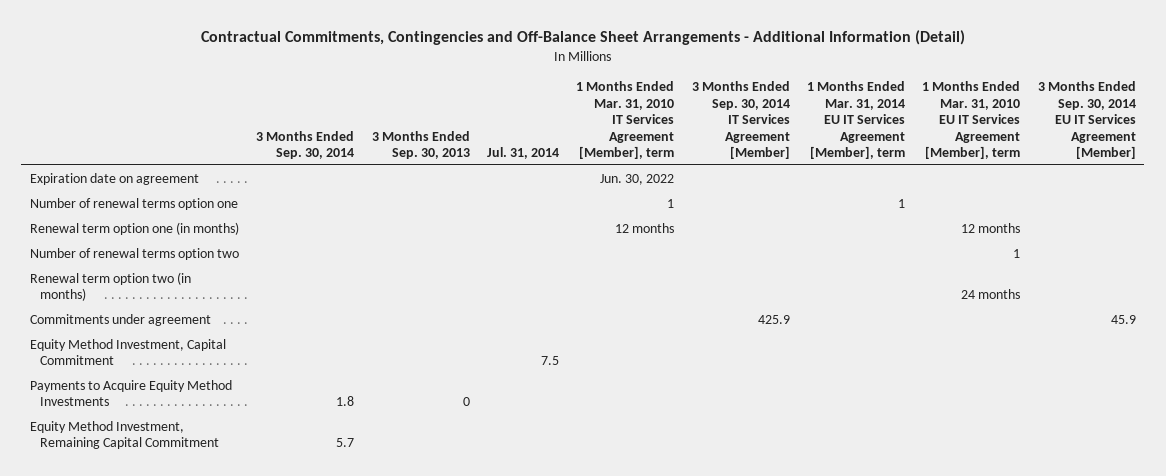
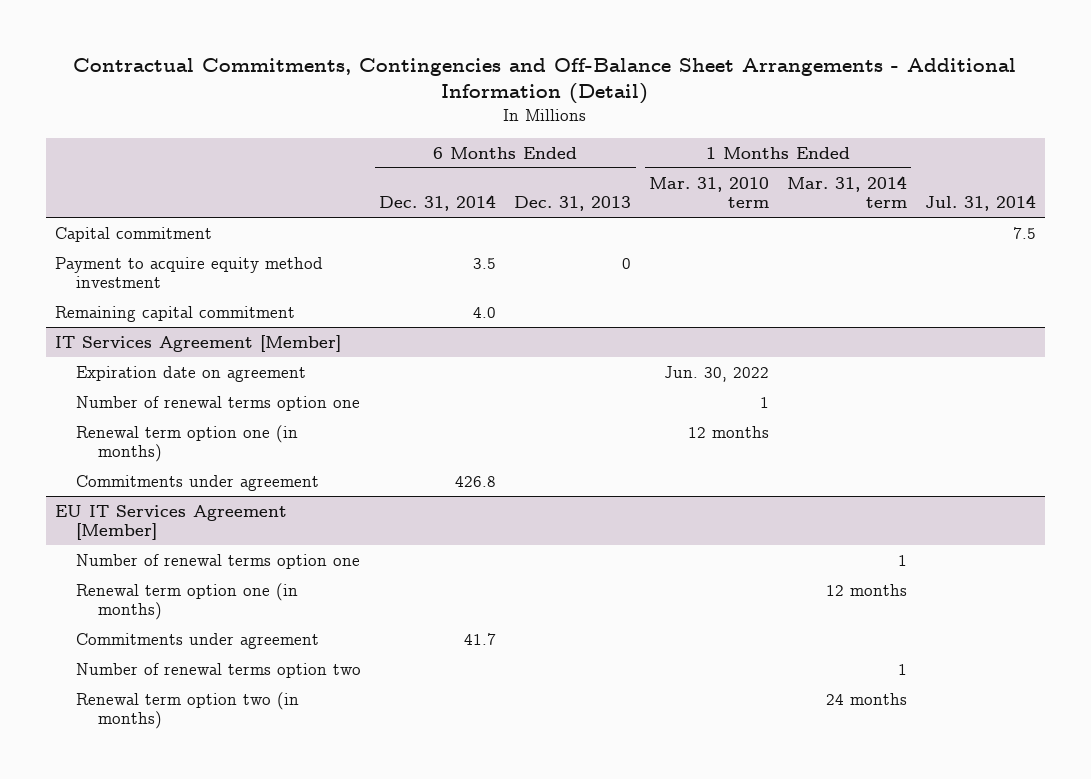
- | 3 Months Ended Sep. 30, 2014 | 3 Months Ended Sep. 30, 2013 | Jul. 31, 2014 | 1 Months Ended Mar. 31, 2010 IT Services Agreement [Member], term | 3 Months Ended Sep. 30, 2014 IT Services Agreement [Member] | 1 Months Ended Mar. 31, 2014 EU IT Services Agreement [Member], term | 1 Months Ended Mar. 31, 2010 EU IT Services Agreement [Member], term | 3 Months Ended Sep. 30, 2014 EU IT Services Agreement [Member]
+ | 6 Months Ended Dec. 31, 2014 | 6 Months Ended Dec. 31, 2013 | 1 Months Ended Mar. 31, 2010 term | 1 Months Ended Mar. 31, 2014 term | Jul. 31, 2014
- Expiration date on agreement | | | | Jun. 30, 2022 | | | |
- Number of renewal terms option one | | | | 1 | | 1 | |
- Renewal term option one (in months) | | | | 12 months | | | 12 months |
- Number of renewal terms option two | | | | | | | 1 |
- Renewal term option two (in months) | | | | | | | 24 months |
- Commitments under agreement | | | | | 425.9 | | | 45.9
- Equity Method Investment, Capital Commitment | | | 7.5 | | | | |
- Payments to Acquire Equity Method Investments | 1.8 | 0 | | | | | |
- Equity Method Investment, Remaining Capital Commitment | 5.7 | | | | | | |
+ Capital commitment | | | | | 7.5
+ Payment to acquire equity method investment | 3.5 | 0 | | |
+ Remaining capital commitment | 4.0 | | | |
+ IT Services Agreement [Member]
+ Expiration date on agreement | | | Jun. 30, 2022 | |
+ Number of renewal terms option one | | | 1 | |
+ Renewal term option one (in months) | | | 12 months | |
+ Commitments under agreement | 426.8 | | | |
+ EU IT Services Agreement [Member]
+ Number of renewal terms option one | | | | 1 |
+ Renewal term option one (in months) | | | | 12 months |
+ Commitments under agreement | 41.7 | | | |
+ Number of renewal terms option two | | | | 1 |
+ Renewal term option two (in months) | | | | 24 months |

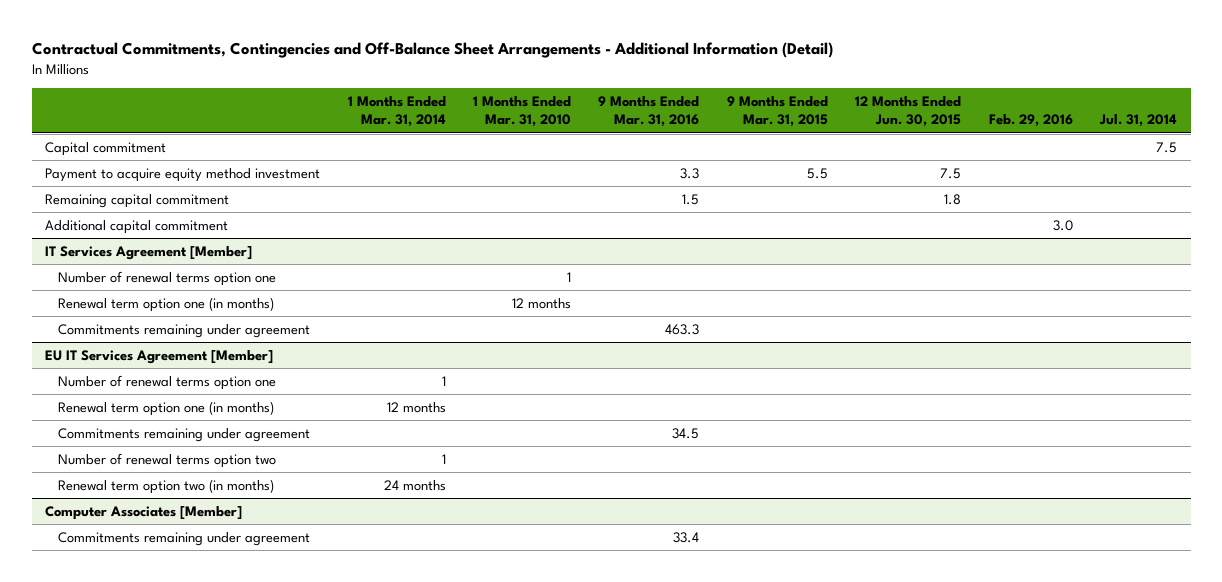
- | 6 Months Ended Dec. 31, 2014 | 6 Months Ended Dec. 31, 2013 | 1 Months Ended Mar. 31, 2010 term | 1 Months Ended Mar. 31, 2014 term | Jul. 31, 2014
+ | 1 Months Ended Mar. 31, 2014 | 1 Months Ended Mar. 31, 2010 | 9 Months Ended Mar. 31, 2016 | 9 Months Ended Mar. 31, 2015 | 12 Months Ended Jun. 30, 2015 | Feb. 29, 2016 | Jul. 31, 2014
+ Additional capital commitment | | | | | | 3.0 |
@ IT Services Agreement [Member]
- Expiration date on agreement | | | Jun. 30, 2022 | |
- Commitments under agreement | 426.8 | | | |
+ Commitments remaining under agreement | | | 463.3 | | | |
@ EU IT Services Agreement [Member]
- Commitments under agreement | 41.7 | | | |
+ Commitments remaining under agreement | | | 34.5 | | | |
+ Computer Associates [Member]
+ Commitments remaining under agreement | | | 33.4 | | | |

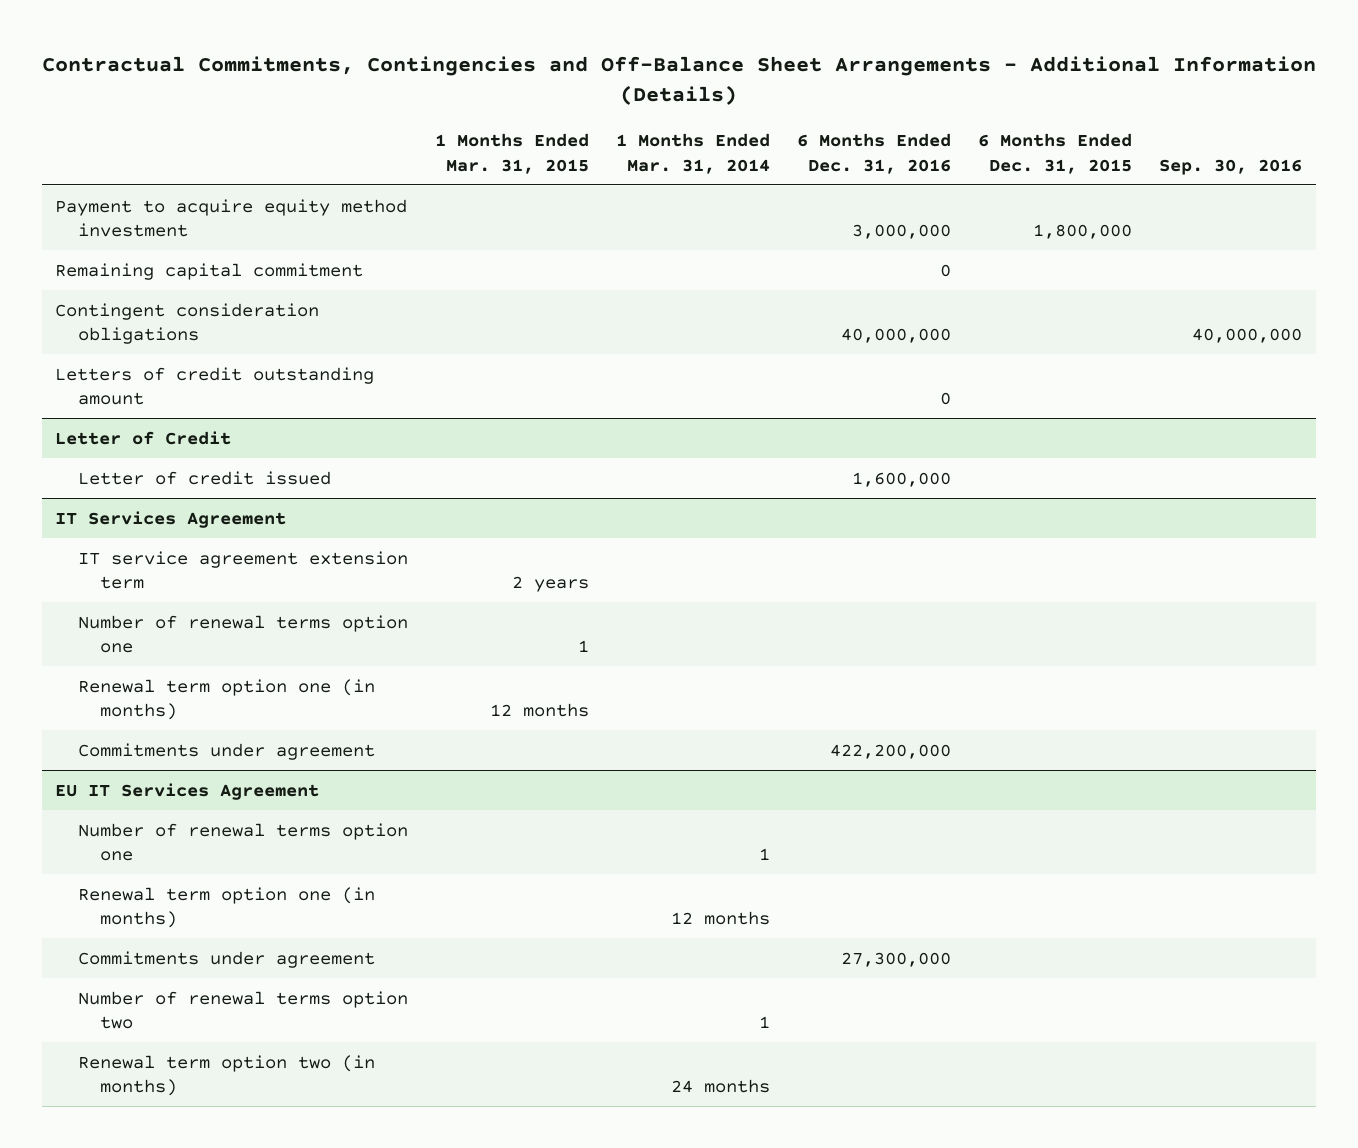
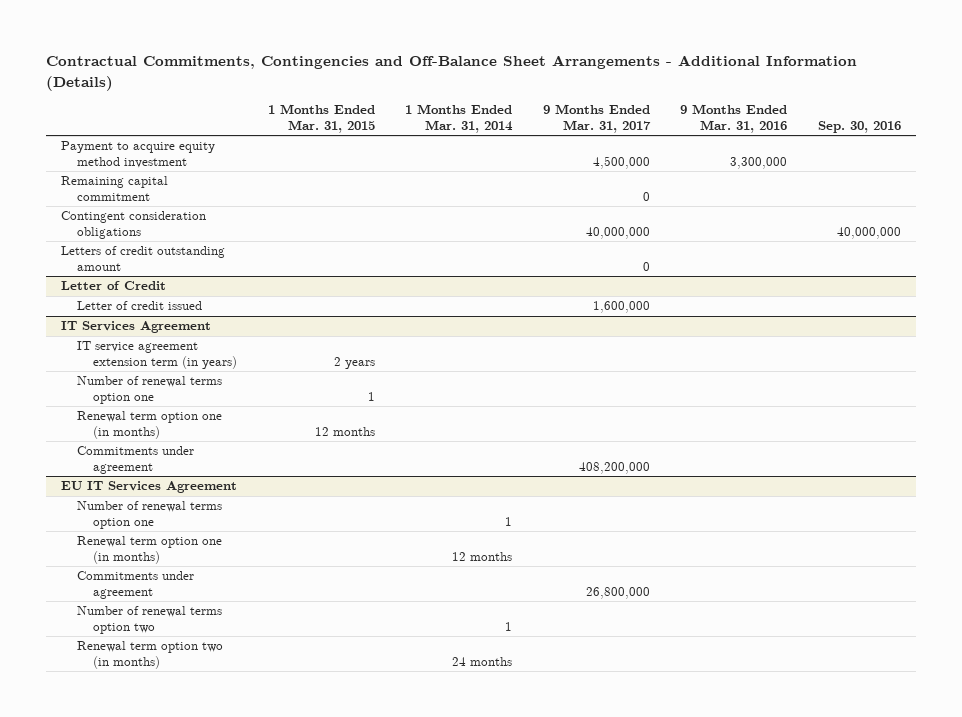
- | 1 Months Ended Mar. 31, 2015 | 1 Months Ended Mar. 31, 2014 | 6 Months Ended Dec. 31, 2016 | 6 Months Ended Dec. 31, 2015 | Sep. 30, 2016
+ | 1 Months Ended Mar. 31, 2015 | 1 Months Ended Mar. 31, 2014 | 9 Months Ended Mar. 31, 2017 | 9 Months Ended Mar. 31, 2016 | Sep. 30, 2016
@ IT Services Agreement
- IT service agreement extension term | 2 years | | | |
+ IT service agreement extension term (in years) | 2 years | | | |

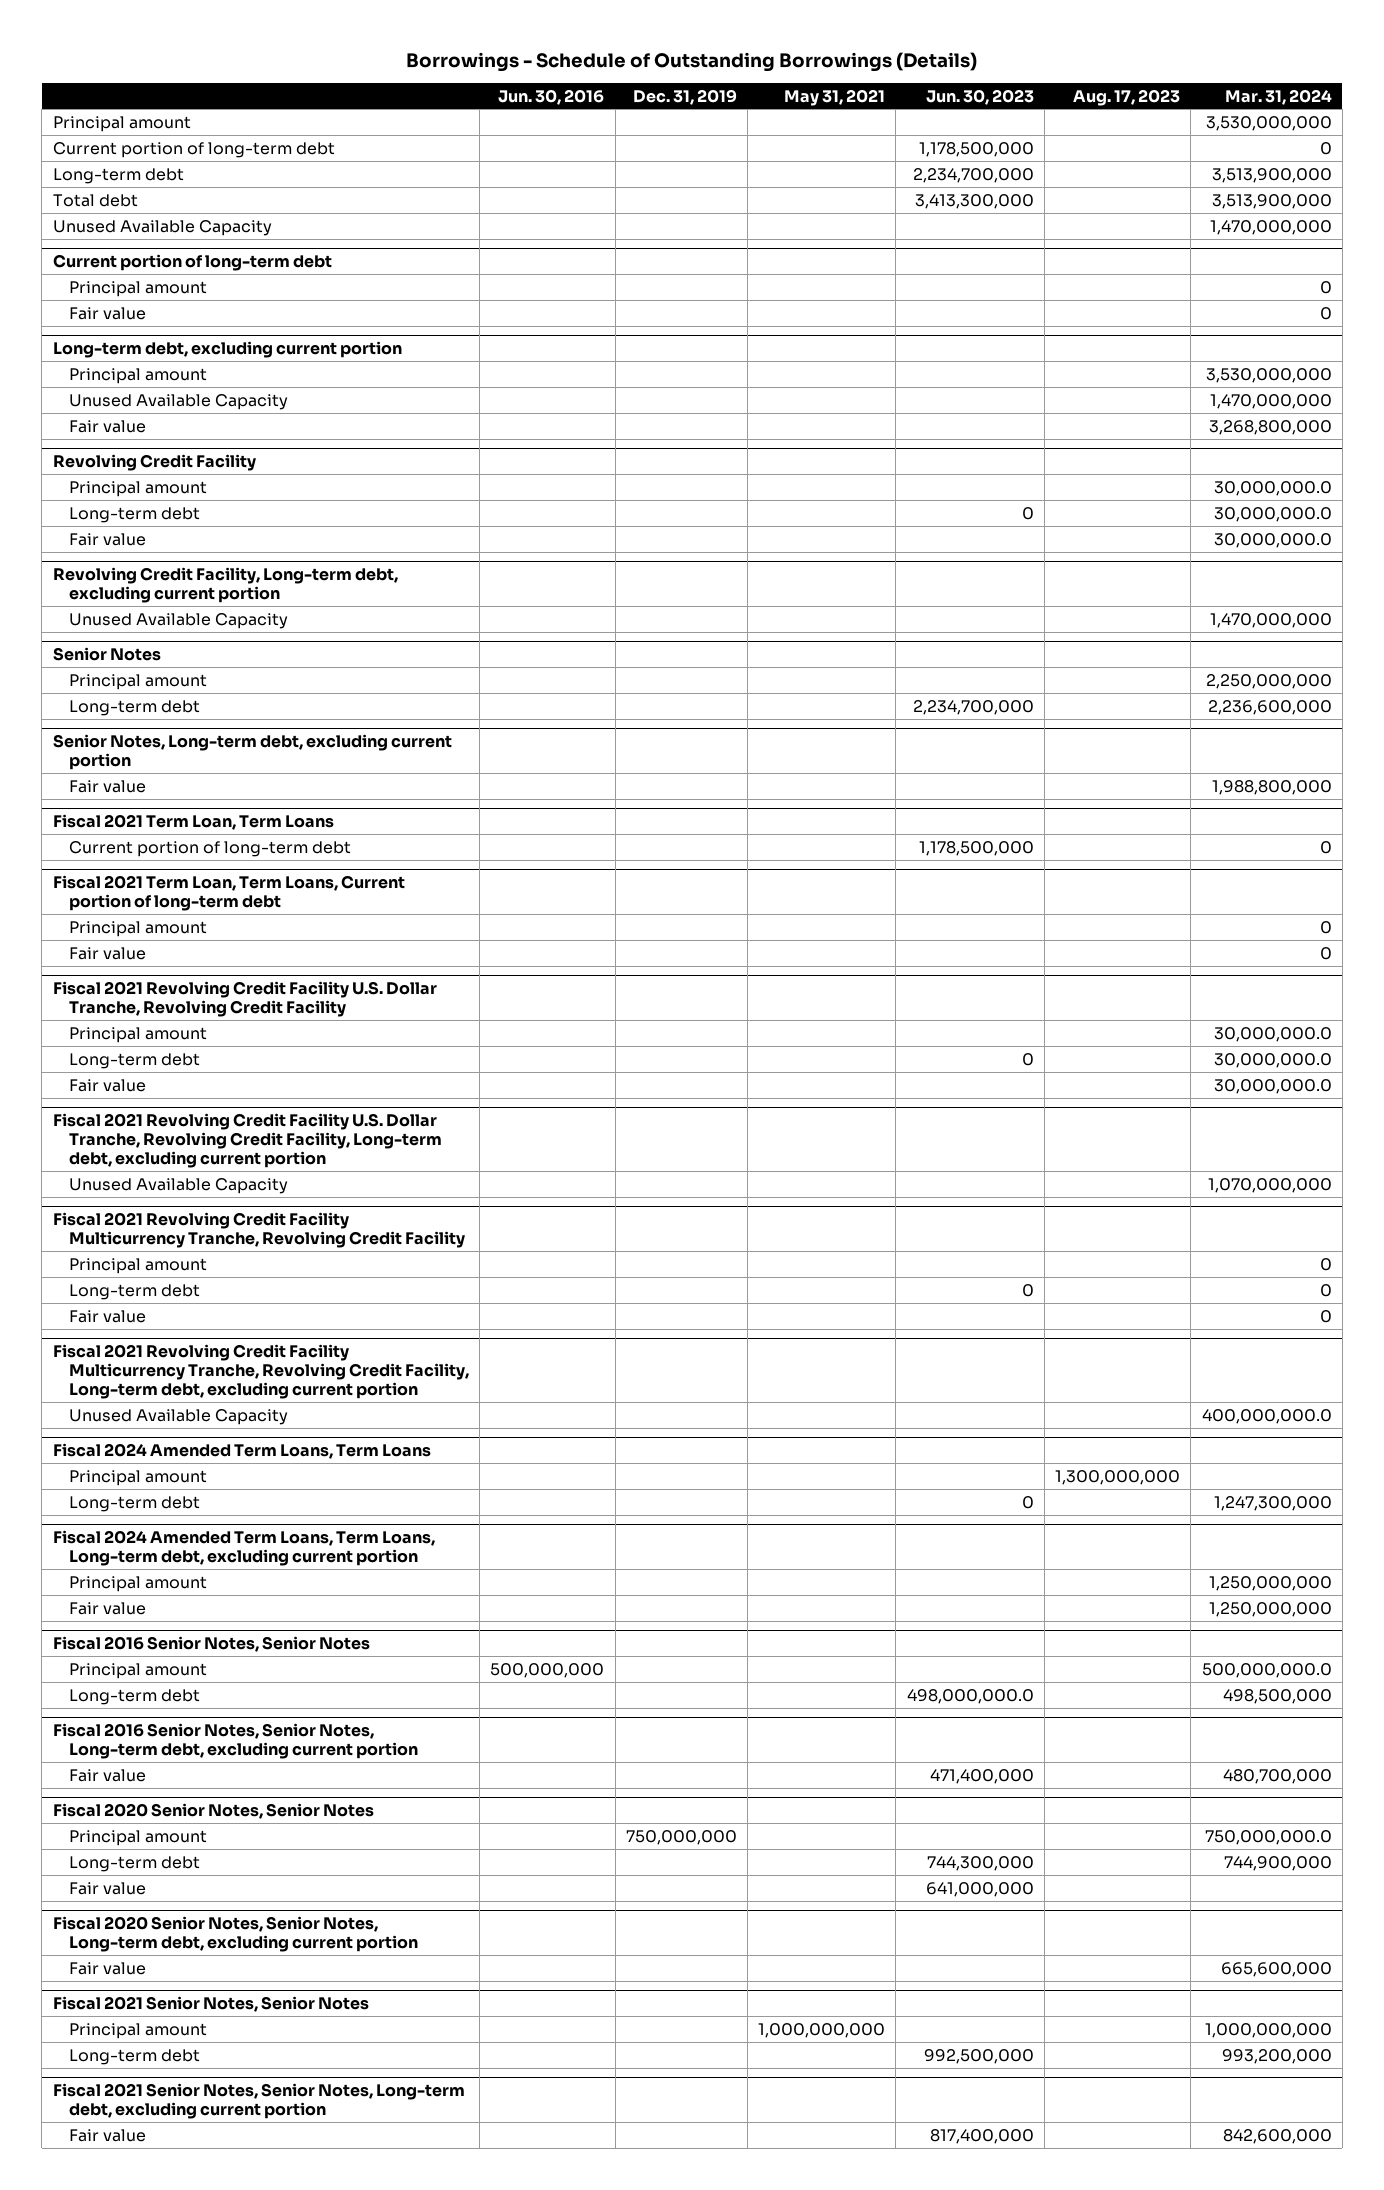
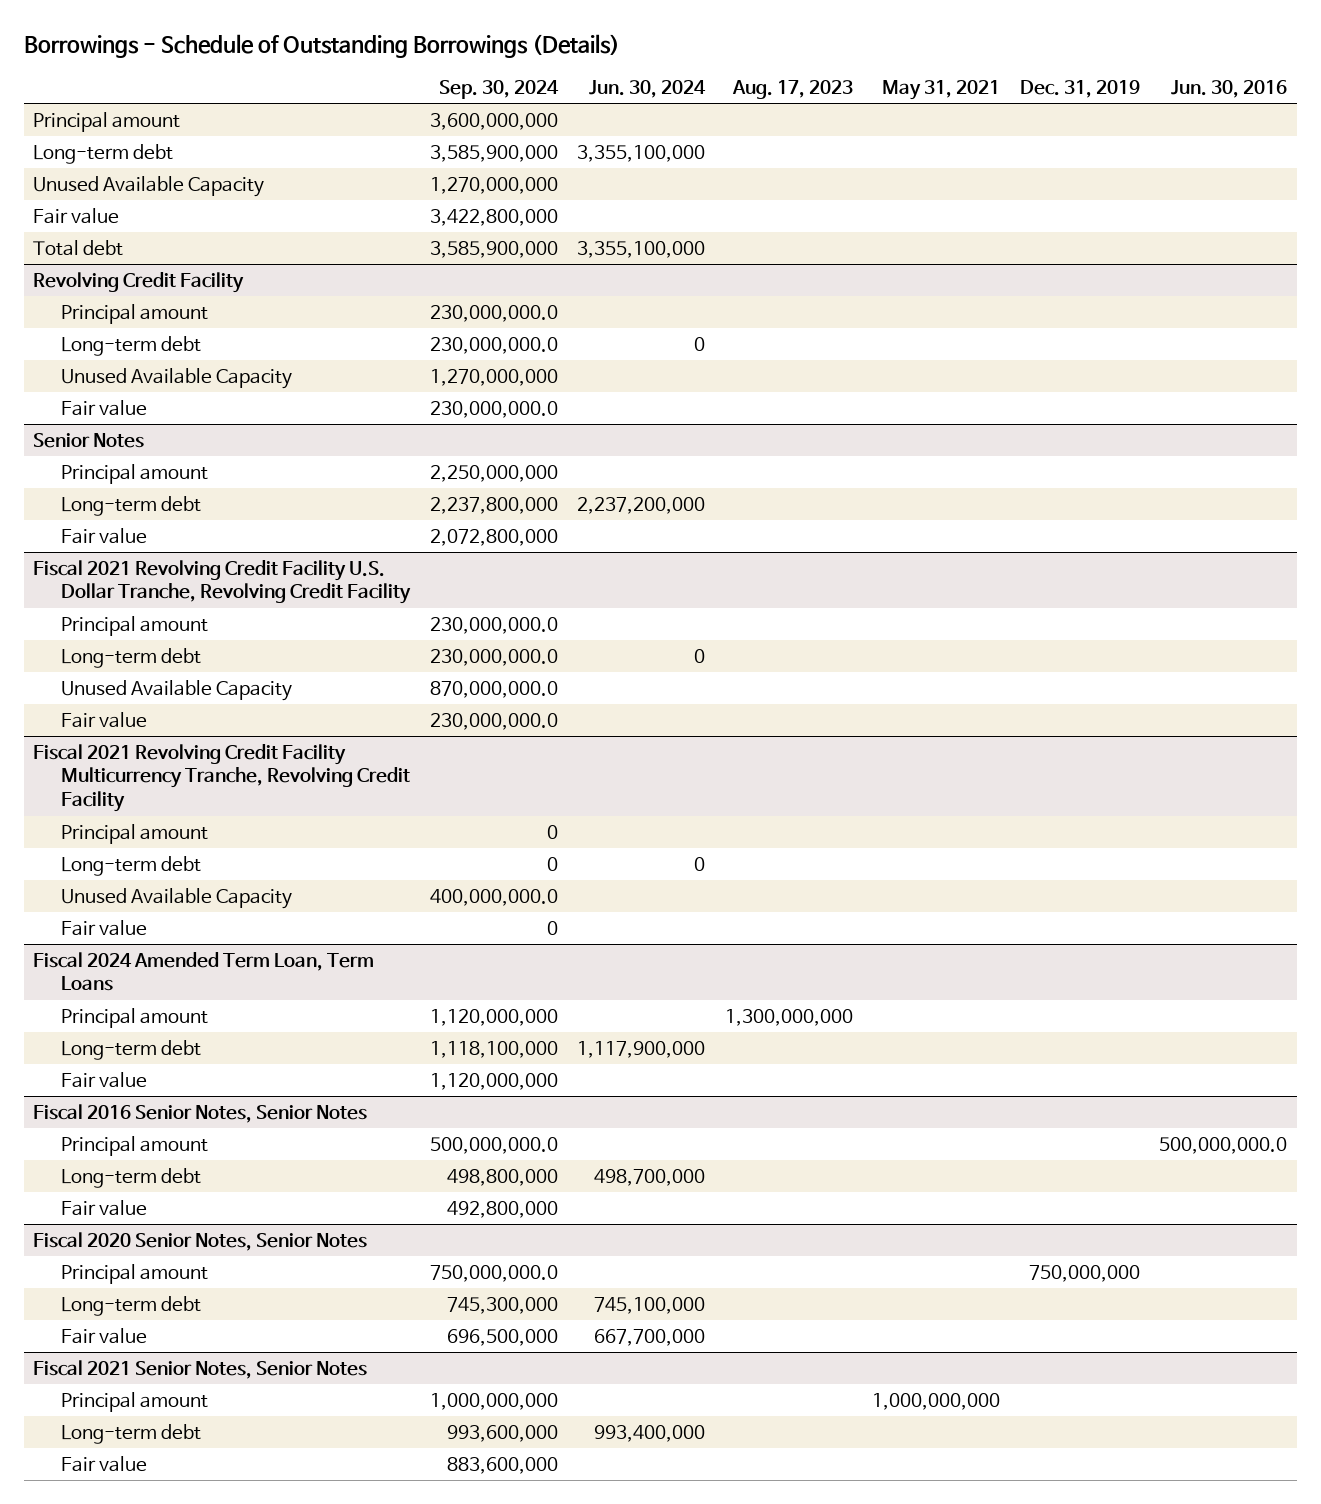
- | Jun. 30, 2016 | Dec. 31, 2019 | May 31, 2021 | Jun. 30, 2023 | Aug. 17, 2023 | Mar. 31, 2024
+ | Sep. 30, 2024 | Jun. 30, 2024 | Aug. 17, 2023 | May 31, 2021 | Dec. 31, 2019 | Jun. 30, 2016
- Current portion of long-term debt | | | | 1,178,500,000 | | 0
- Current portion of long-term debt
- Principal amount | | | | | | 0
- Fair value | | | | | | 0
- Long-term debt, excluding current portion
- Principal amount | | | | | | 3,530,000,000
- Unused Available Capacity | | | | | | 1,470,000,000
- Fair value | | | | | | 3,268,800,000
+ Fair value | 3,422,800,000 | | | | |
moved down: Total debt | 3,585,900,000 | 3,355,100,000 | | | |
@ Revolving Credit Facility
+ Unused Available Capacity | 1,270,000,000 | | | | |
- Revolving Credit Facility, Long-term debt, excluding current portion
- Unused Available Capacity | | | | | | 1,470,000,000
- Senior Notes, Long-term debt, excluding current portion
- Fair value | | | | | | 1,988,800,000
- Fiscal 2021 Term Loan, Term Loans
- Current portion of long-term debt | | | | 1,178,500,000 | | 0
- Fiscal 2021 Term Loan, Term Loans, Current portion of long-term debt
- Principal amount | | | | | | 0
- Fair value | | | | | | 0
@ Senior Notes
+ Fair value | 2,072,800,000 | | | | |
@ Fiscal 2021 Revolving Credit Facility U.S. Dollar Tranche, Revolving Credit Facility
+ Unused Available Capacity | 870,000,000.0 | | | | |
- Fiscal 2021 Revolving Credit Facility U.S. Dollar Tranche, Revolving Credit Facility, Long-term debt, excluding current portion
- Unused Available Capacity | | | | | | 1,070,000,000
@ Fiscal 2021 Revolving Credit Facility Multicurrency Tranche, Revolving Credit Facility
+ Unused Available Capacity | 400,000,000.0 | | | | |
- Fiscal 2021 Revolving Credit Facility Multicurrency Tranche, Revolving Credit Facility, Long-term debt, excluding current portion
- Unused Available Capacity | | | | | | 400,000,000.0
- Fiscal 2024 Amended Term Loans, Term Loans
+ Fiscal 2024 Amended Term Loan, Term Loans
- Fiscal 2024 Amended Term Loans, Term Loans, Long-term debt, excluding current portion
- Principal amount | | | | | | 1,250,000,000
- Fair value | | | | | | 1,250,000,000
+ Fair value | 1,120,000,000 | | | | |
@ Fiscal 2016 Senior Notes, Senior Notes
- Principal amount | 500,000,000 | | | | | 500,000,000.0
+ Principal amount | 500,000,000.0 | | | | | 500,000,000.0
- Fiscal 2016 Senior Notes, Senior Notes, Long-term debt, excluding current portion
- Fair value | | | | 471,400,000 | | 480,700,000
@ Fiscal 2016 Senior Notes, Senior Notes
+ Fair value | 492,800,000 | | | | |
- Fiscal 2020 Senior Notes, Senior Notes, Long-term debt, excluding current portion
- Fair value | | | | | | 665,600,000
- Fiscal 2021 Senior Notes, Senior Notes, Long-term debt, excluding current portion
- Fair value | | | | 817,400,000 | | 842,600,000
@ Fiscal 2021 Senior Notes, Senior Notes
+ Fair value | 883,600,000 | | | | |

